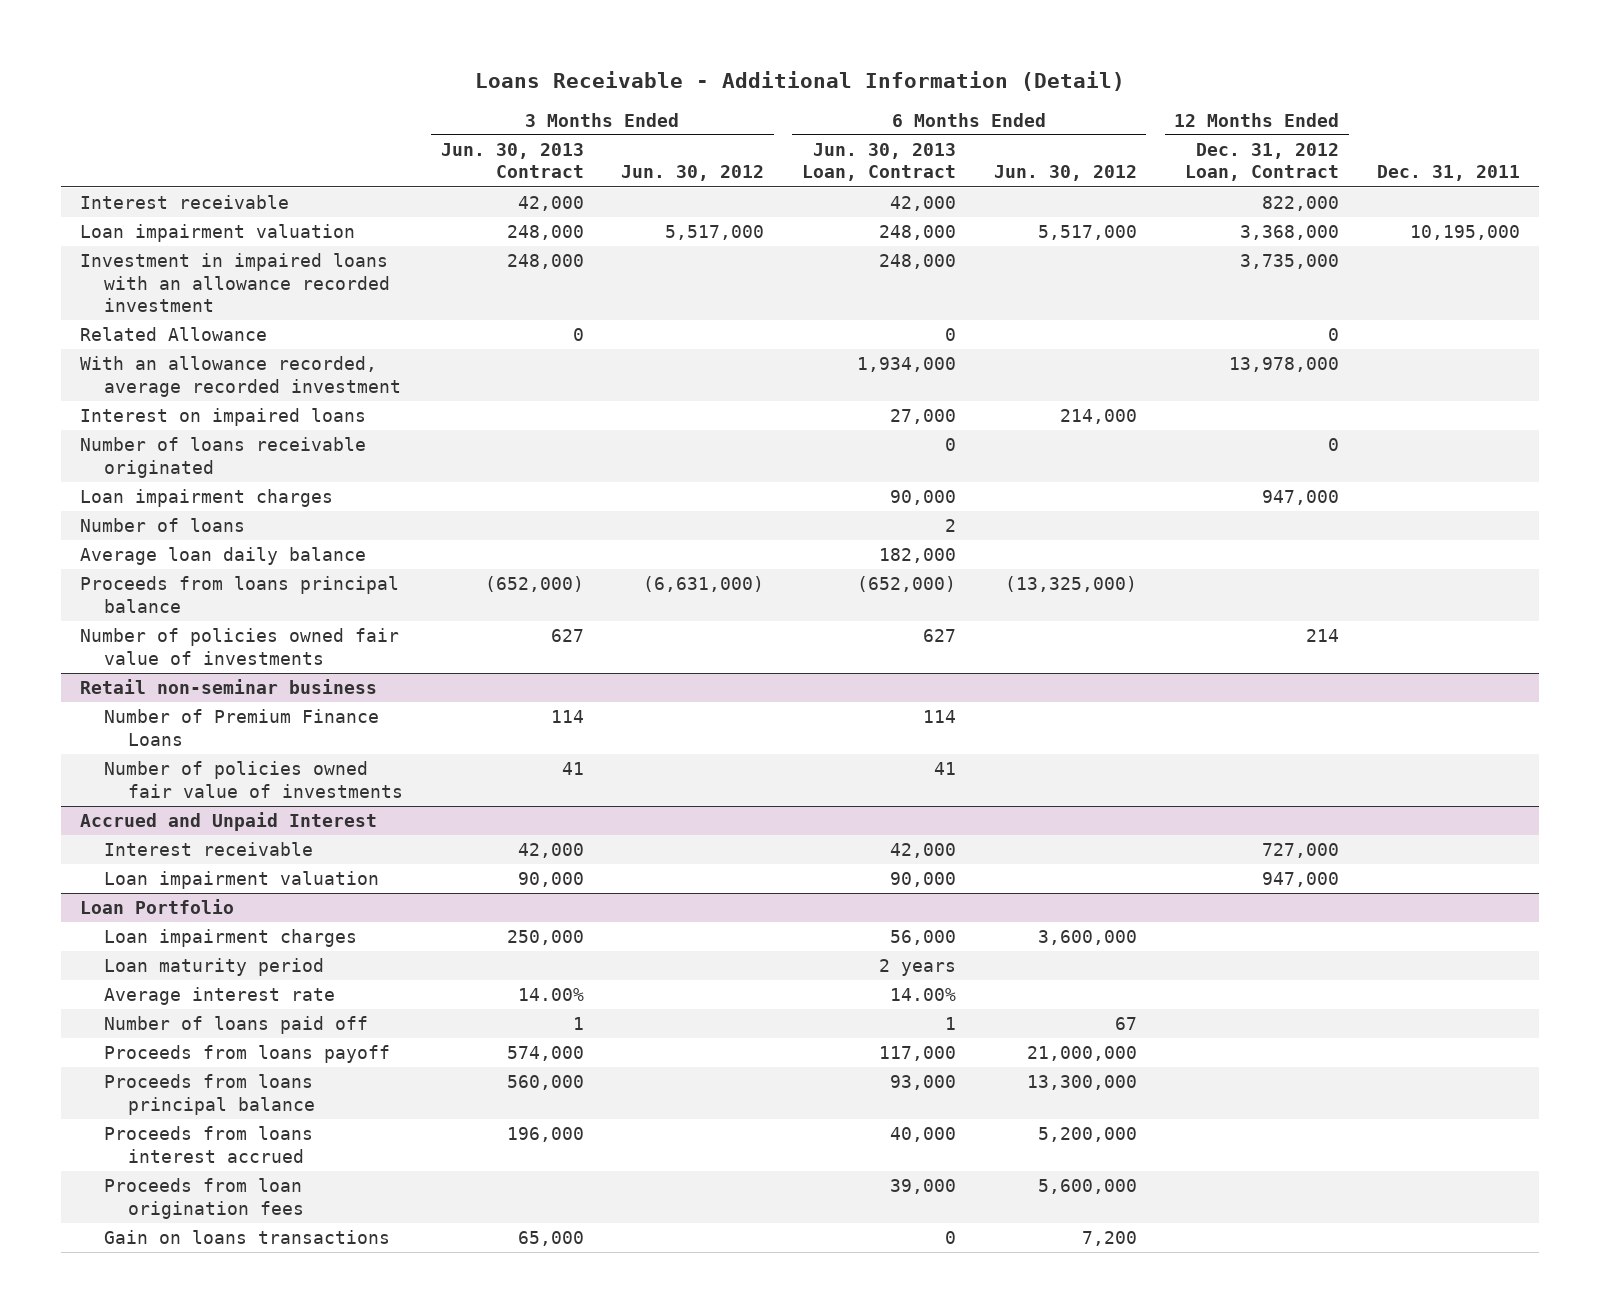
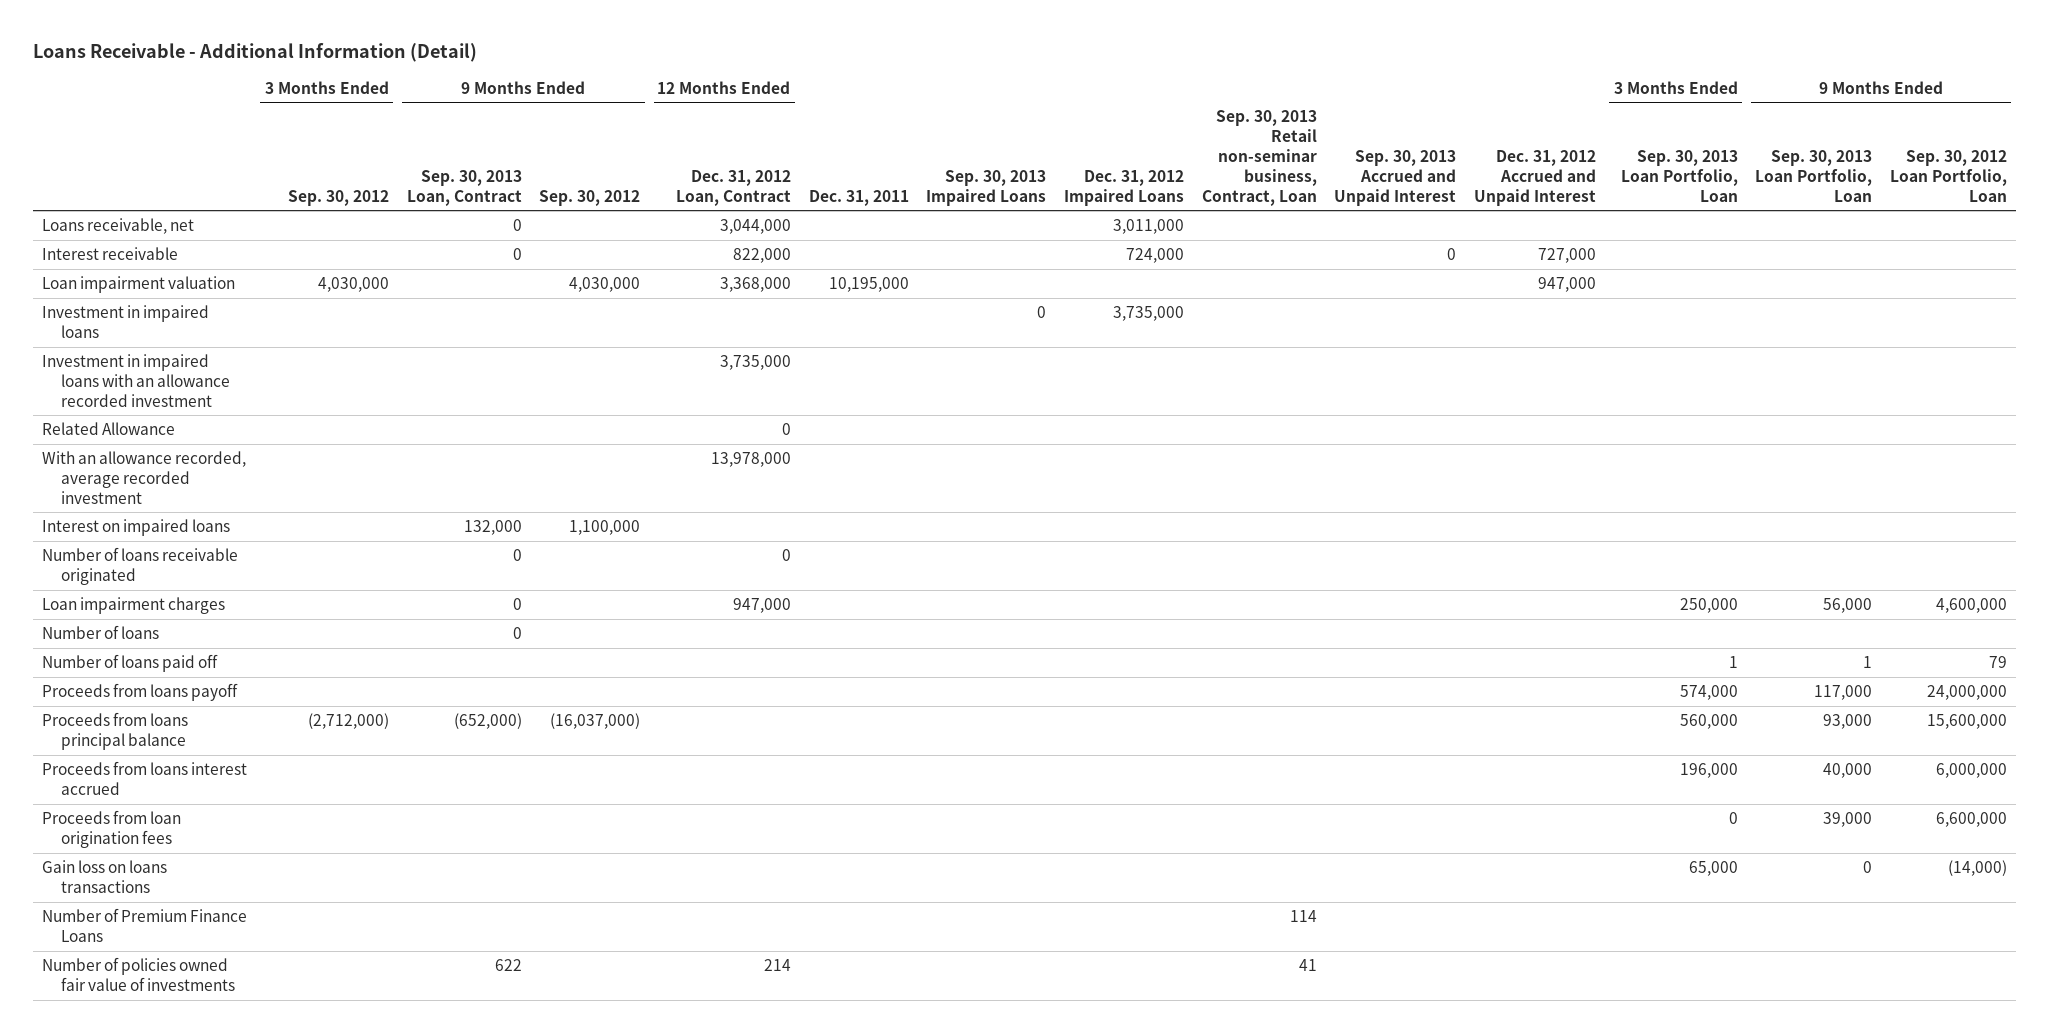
- | 3 Months Ended Jun. 30, 2013 Contract | 3 Months Ended Jun. 30, 2012 | 6 Months Ended Jun. 30, 2013 Loan, Contract | 6 Months Ended Jun. 30, 2012 | 12 Months Ended Dec. 31, 2012 Loan, Contract | Dec. 31, 2011
+ | 3 Months Ended Sep. 30, 2012 | 9 Months Ended Sep. 30, 2013 Loan, Contract | 9 Months Ended Sep. 30, 2012 | 12 Months Ended Dec. 31, 2012 Loan, Contract | Dec. 31, 2011 | Sep. 30, 2013 Impaired Loans | Dec. 31, 2012 Impaired Loans | Sep. 30, 2013 Retail non-seminar business, Contract, Loan | Sep. 30, 2013 Accrued and Unpaid Interest | Dec. 31, 2012 Accrued and Unpaid Interest | 3 Months Ended Sep. 30, 2013 Loan Portfolio, Loan | 9 Months Ended Sep. 30, 2013 Loan Portfolio, Loan | 9 Months Ended Sep. 30, 2012 Loan Portfolio, Loan
+ Loans receivable, net | | 0 | | 3,044,000 | | | 3,011,000 | | | | | |
+ Investment in impaired loans | | | | | | 0 | 3,735,000 | | | | | |
- Average loan daily balance | | | 182,000 | | |
+ Number of loans paid off | | | | | | | | | | | 1 | 1 | 79
+ Proceeds from loans payoff | | | | | | | | | | | 574,000 | 117,000 | 24,000,000
+ Proceeds from loans interest accrued | | | | | | | | | | | 196,000 | 40,000 | 6,000,000
+ Proceeds from loan origination fees | | | | | | | | | | | 0 | 39,000 | 6,600,000
+ Gain loss on loans transactions | | | | | | | | | | | 65,000 | 0 | (14,000)
+ Number of Premium Finance Loans | | | | | | | | 114 | | | | |
- Retail non-seminar business
- Number of Premium Finance Loans | 114 | | 114 | | |
- Number of policies owned fair value of investments | 41 | | 41 | | |
- Accrued and Unpaid Interest
- Interest receivable | 42,000 | | 42,000 | | 727,000 |
- Loan impairment valuation | 90,000 | | 90,000 | | 947,000 |
- Loan Portfolio
- Loan impairment charges | 250,000 | | 56,000 | 3,600,000 | |
- Loan maturity period | | | 2 years | | |
- Average interest rate | 14.00% | | 14.00% | | |
- Number of loans paid off | 1 | | 1 | 67 | |
- Proceeds from loans payoff | 574,000 | | 117,000 | 21,000,000 | |
- Proceeds from loans principal balance | 560,000 | | 93,000 | 13,300,000 | |
- Proceeds from loans interest accrued | 196,000 | | 40,000 | 5,200,000 | |
- Proceeds from loan origination fees | | | 39,000 | 5,600,000 | |
- Gain on loans transactions | 65,000 | | 0 | 7,200 | |

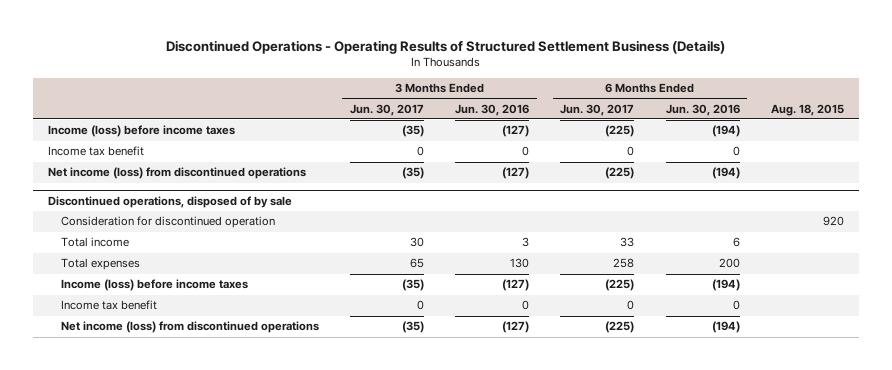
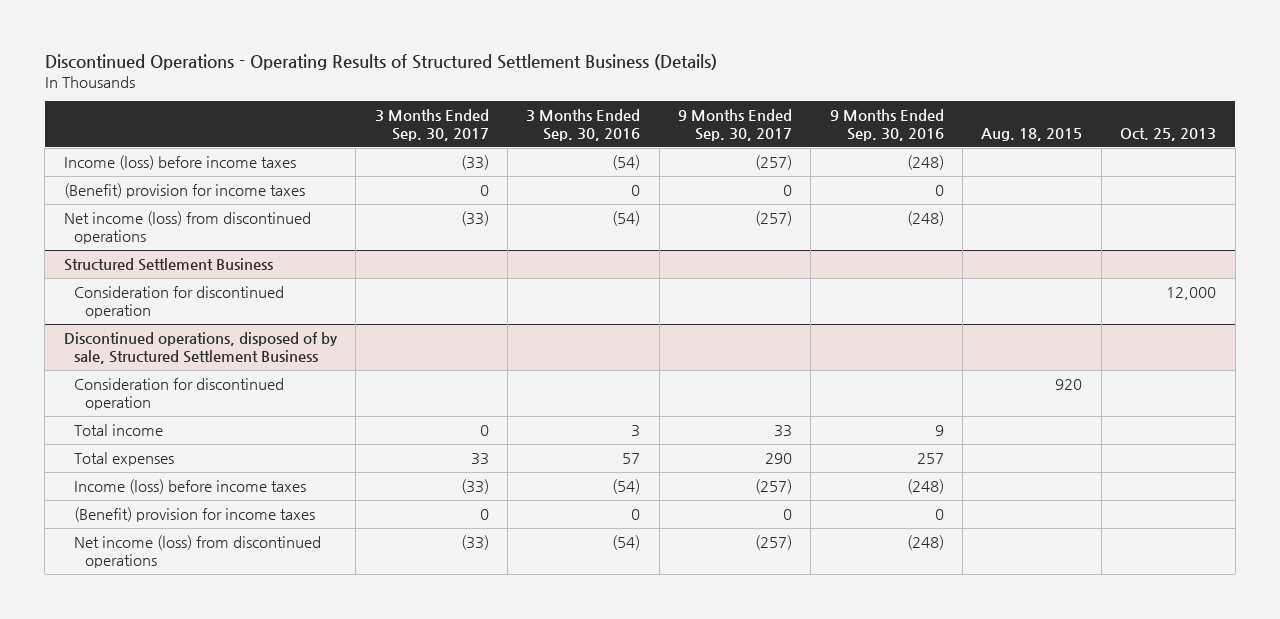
- | 3 Months Ended Jun. 30, 2017 | 3 Months Ended Jun. 30, 2016 | 6 Months Ended Jun. 30, 2017 | 6 Months Ended Jun. 30, 2016 | Aug. 18, 2015
+ | 3 Months Ended Sep. 30, 2017 | 3 Months Ended Sep. 30, 2016 | 9 Months Ended Sep. 30, 2017 | 9 Months Ended Sep. 30, 2016 | Aug. 18, 2015 | Oct. 25, 2013
- Income tax benefit | 0 | 0 | 0 | 0 |
+ (Benefit) provision for income taxes | 0 | 0 | 0 | 0 | |
- Discontinued operations, disposed of by sale
+ Structured Settlement Business
+ Consideration for discontinued operation | | | | | | 12,000
+ Discontinued operations, disposed of by sale, Structured Settlement Business
- Income tax benefit | 0 | 0 | 0 | 0 |
+ (Benefit) provision for income taxes | 0 | 0 | 0 | 0 | |

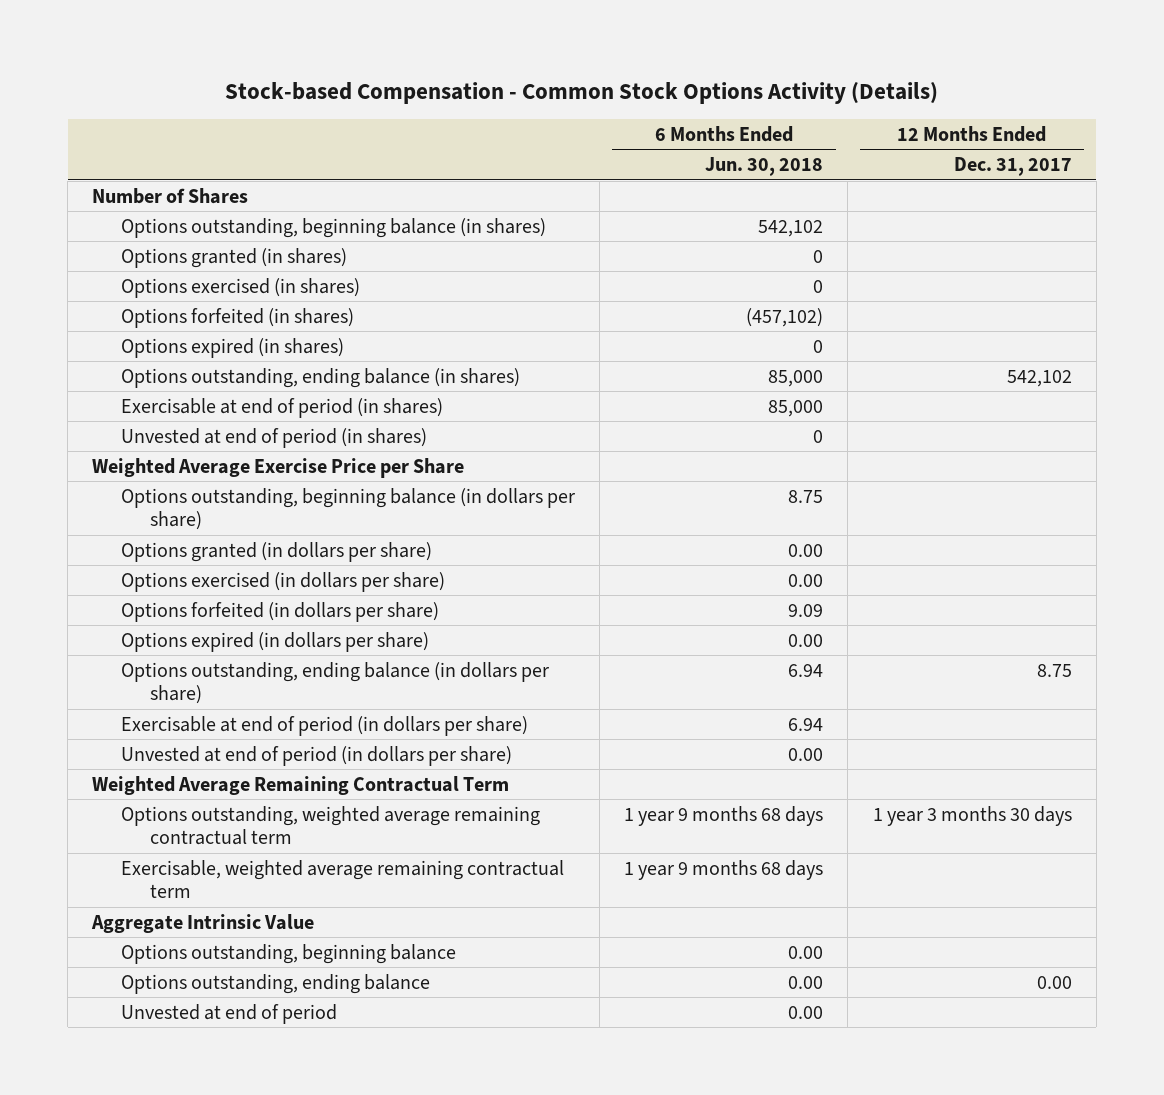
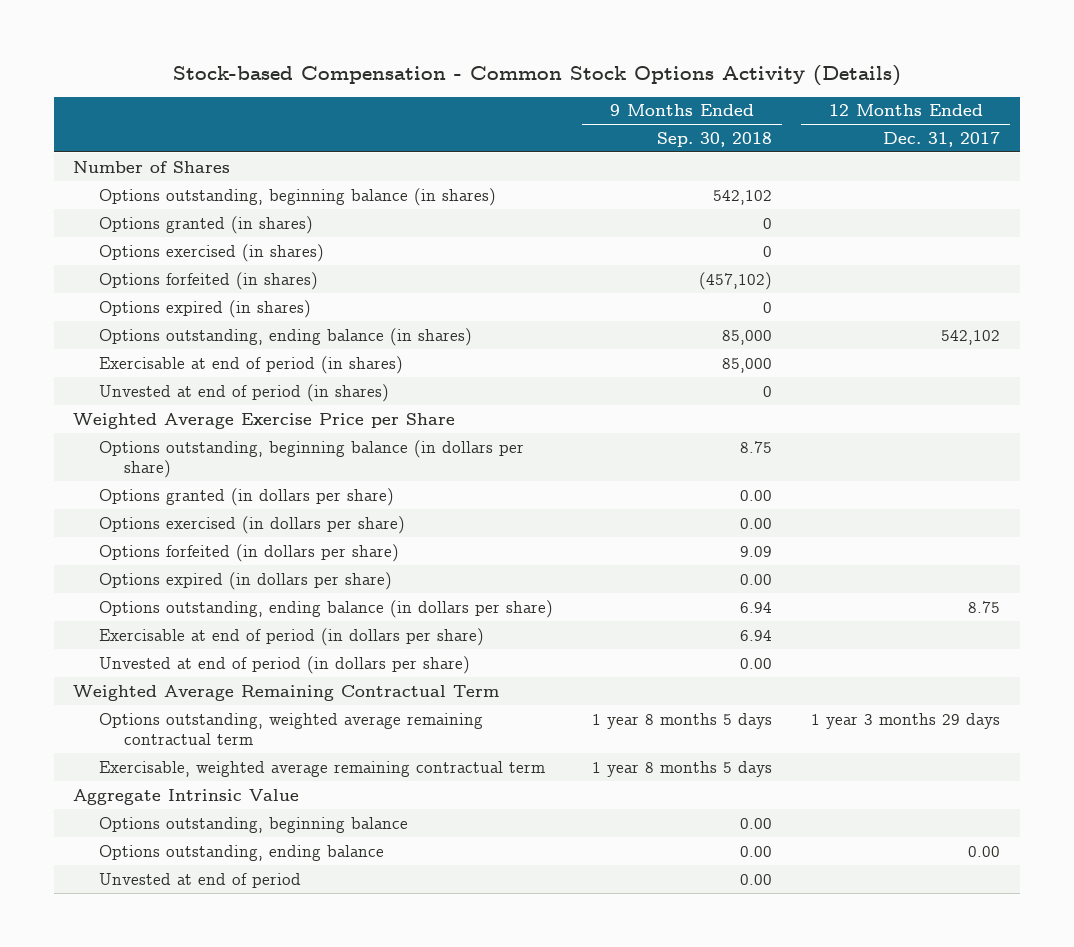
- | 6 Months Ended Jun. 30, 2018 | 12 Months Ended Dec. 31, 2017
+ | 9 Months Ended Sep. 30, 2018 | 12 Months Ended Dec. 31, 2017
- Options outstanding, weighted average remaining contractual term | 1 year 9 months 68 days | 1 year 3 months 30 days
+ Options outstanding, weighted average remaining contractual term | 1 year 8 months 5 days | 1 year 3 months 29 days

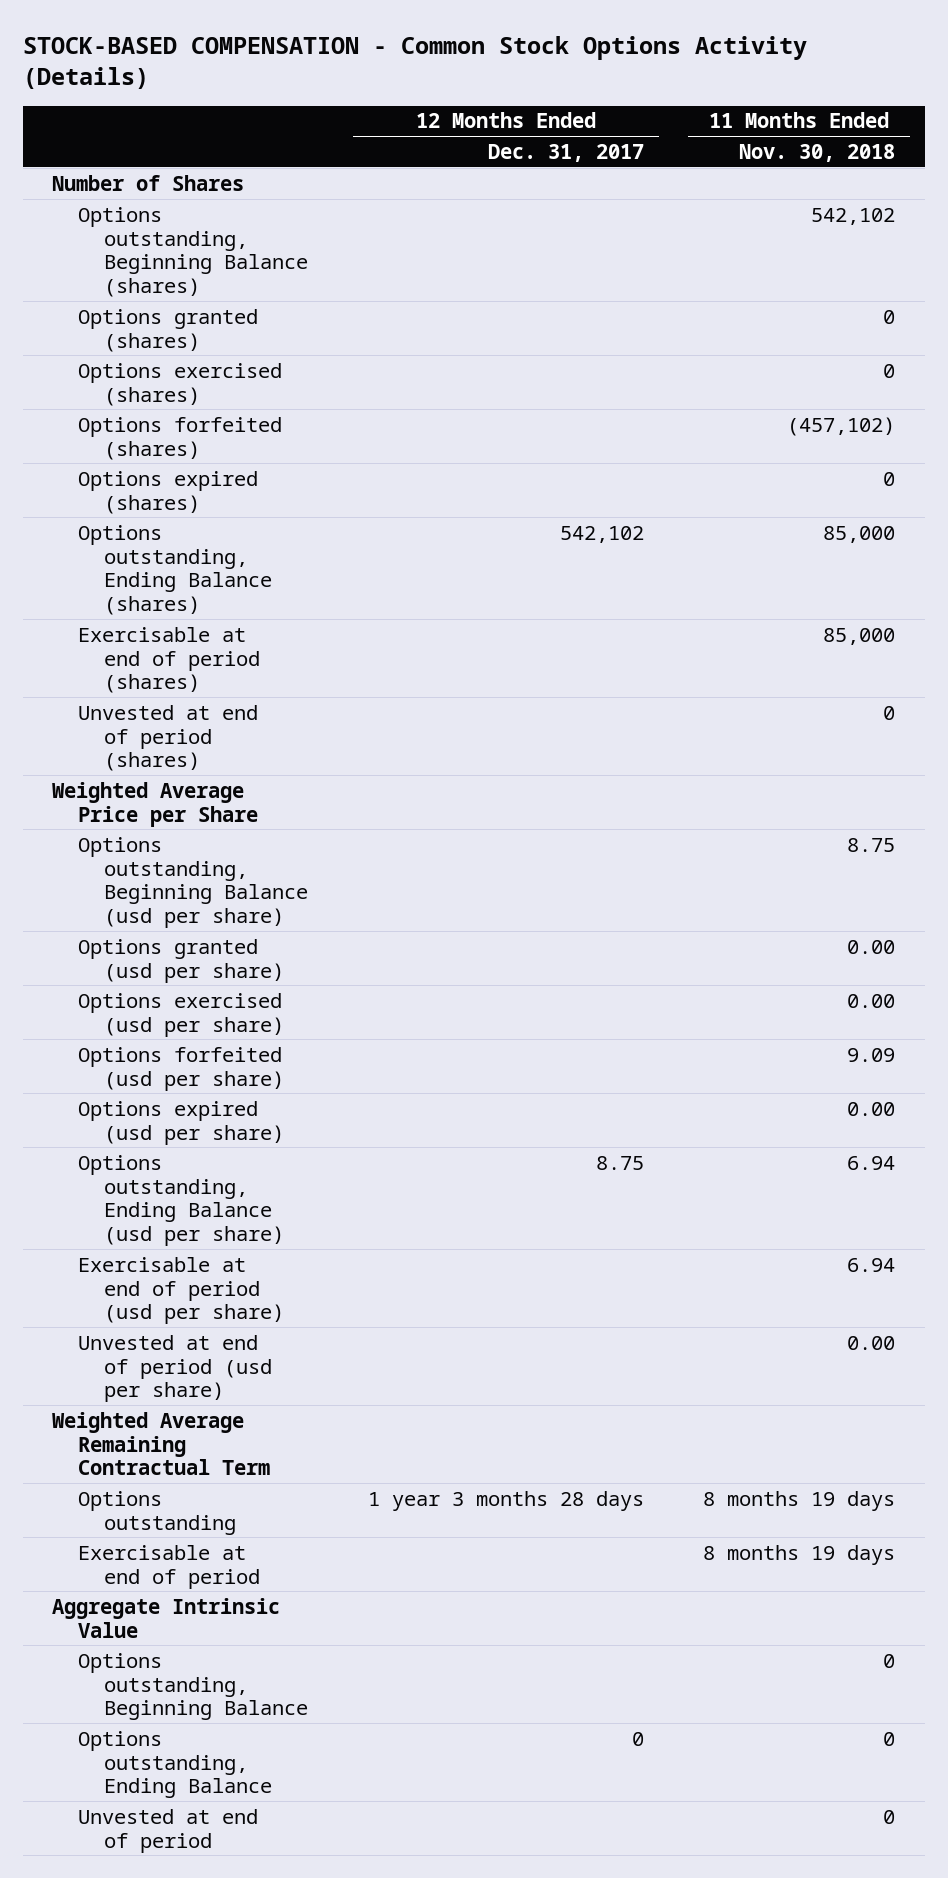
- Stock-based Compensation - Common Stock Options Activity (Details)
+ STOCK-BASED COMPENSATION - Common Stock Options Activity (Details)
- | 9 Months Ended Sep. 30, 2018 | 12 Months Ended Dec. 31, 2017
+ | 12 Months Ended Dec. 31, 2017 | 11 Months Ended Nov. 30, 2018
- Options outstanding, beginning balance (in shares) | 542,102 |
- Options granted (in shares) | 0 |
- Options exercised (in shares) | 0 |
- Options forfeited (in shares) | (457,102) |
- Options expired (in shares) | 0 |
- Options outstanding, ending balance (in shares) | 85,000 | 542,102
- Exercisable at end of period (in shares) | 85,000 |
- Unvested at end of period (in shares) | 0 |
- Weighted Average Exercise Price per Share
- Options outstanding, beginning balance (in dollars per share) | 8.75 |
- Options granted (in dollars per share) | 0.00 |
- Options exercised (in dollars per share) | 0.00 |
- Options forfeited (in dollars per share) | 9.09 |
- Options expired (in dollars per share) | 0.00 |
- Options outstanding, ending balance (in dollars per share) | 6.94 | 8.75
- Exercisable at end of period (in dollars per share) | 6.94 |
- Unvested at end of period (in dollars per share) | 0.00 |
+ Options outstanding, Beginning Balance (shares) | | 542,102
+ Options granted (shares) | | 0
+ Options exercised (shares) | | 0
+ Options forfeited (shares) | | (457,102)
+ Options expired (shares) | | 0
+ Options outstanding, Ending Balance (shares) | 542,102 | 85,000
+ Exercisable at end of period (shares) | | 85,000
+ Unvested at end of period (shares) | | 0
+ Weighted Average Price per Share
+ Options outstanding, Beginning Balance (usd per share) | | 8.75
+ Options granted (usd per share) | | 0.00
+ Options exercised (usd per share) | | 0.00
+ Options forfeited (usd per share) | | 9.09
+ Options expired (usd per share) | | 0.00
+ Options outstanding, Ending Balance (usd per share) | 8.75 | 6.94
+ Exercisable at end of period (usd per share) | | 6.94
+ Unvested at end of period (usd per share) | | 0.00
- Options outstanding, weighted average remaining contractual term | 1 year 8 months 5 days | 1 year 3 months 29 days
- Exercisable, weighted average remaining contractual term | 1 year 8 months 5 days |
+ Options outstanding | 1 year 3 months 28 days | 8 months 19 days
+ Exercisable at end of period | | 8 months 19 days
- Options outstanding, beginning balance | 0.00 |
- Options outstanding, ending balance | 0.00 | 0.00
+ Options outstanding, Beginning Balance | | 0
+ Options outstanding, Ending Balance | 0 | 0

